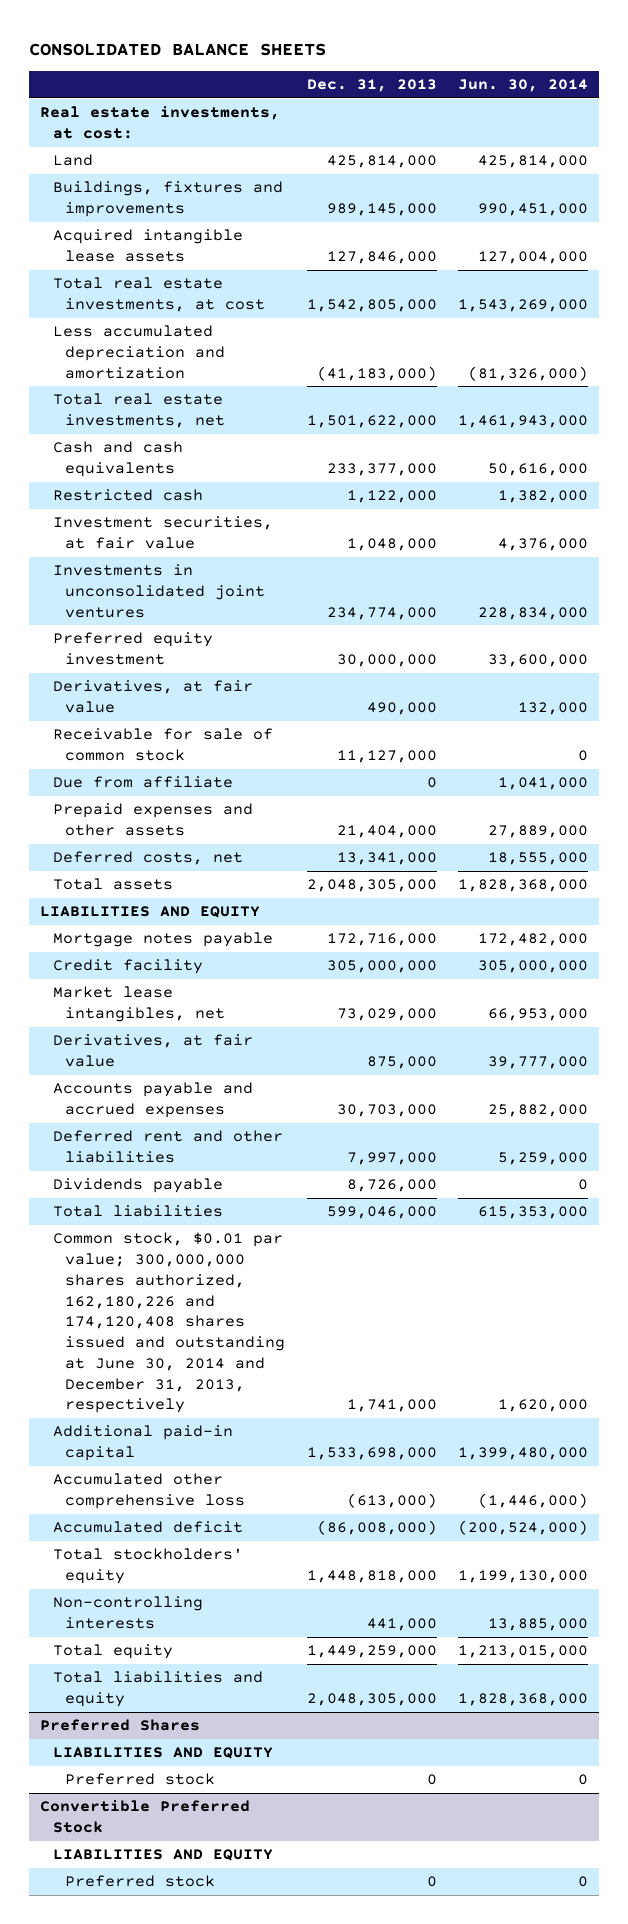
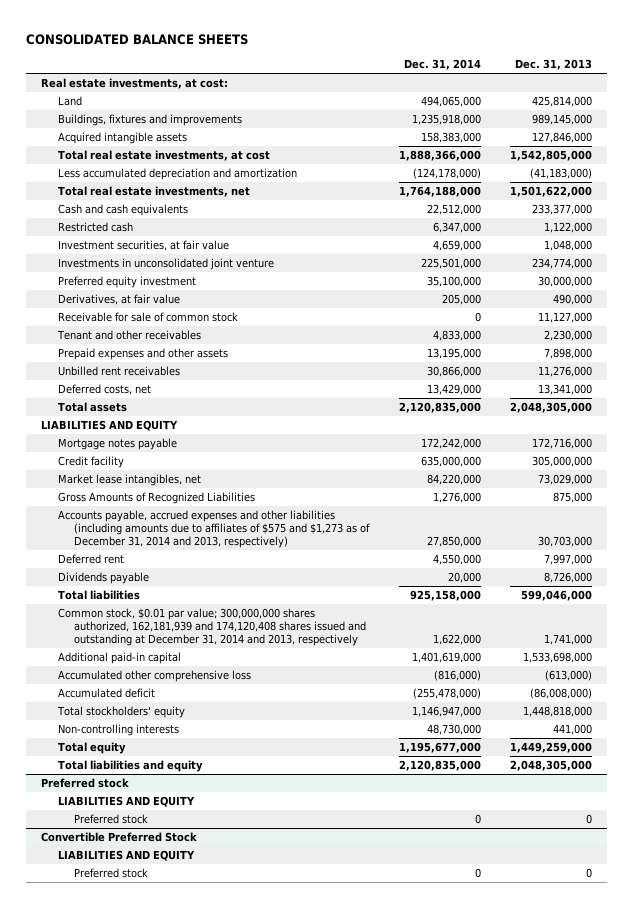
- | Dec. 31, 2013 | Jun. 30, 2014
+ | Dec. 31, 2014 | Dec. 31, 2013
- Acquired intangible lease assets | 127,846,000 | 127,004,000
+ Acquired intangible assets | 158,383,000 | 127,846,000
- Investments in unconsolidated joint ventures | 234,774,000 | 228,834,000
+ Investments in unconsolidated joint venture | 225,501,000 | 234,774,000
- Due from affiliate | 0 | 1,041,000
- Prepaid expenses and other assets | 21,404,000 | 27,889,000
+ Tenant and other receivables | 4,833,000 | 2,230,000
+ Prepaid expenses and other assets | 13,195,000 | 7,898,000
+ Unbilled rent receivables | 30,866,000 | 11,276,000
- Derivatives, at fair value | 875,000 | 39,777,000
- Accounts payable and accrued expenses | 30,703,000 | 25,882,000
- Deferred rent and other liabilities | 7,997,000 | 5,259,000
+ Gross Amounts of Recognized Liabilities | 1,276,000 | 875,000
+ Accounts payable, accrued expenses and other liabilities (including amounts due to affiliates of $575 and $1,273 as of December 31, 2014 and 2013, respectively) | 27,850,000 | 30,703,000
+ Deferred rent | 4,550,000 | 7,997,000
- Common stock, $0.01 par value; 300,000,000 shares authorized, 162,180,226 and 174,120,408 shares issued and outstanding at June 30, 2014 and December 31, 2013, respectively | 1,741,000 | 1,620,000
+ Common stock, $0.01 par value; 300,000,000 shares authorized, 162,181,939 and 174,120,408 shares issued and outstanding at December 31, 2014 and 2013, respectively | 1,622,000 | 1,741,000
- Preferred Shares
+ Preferred stock

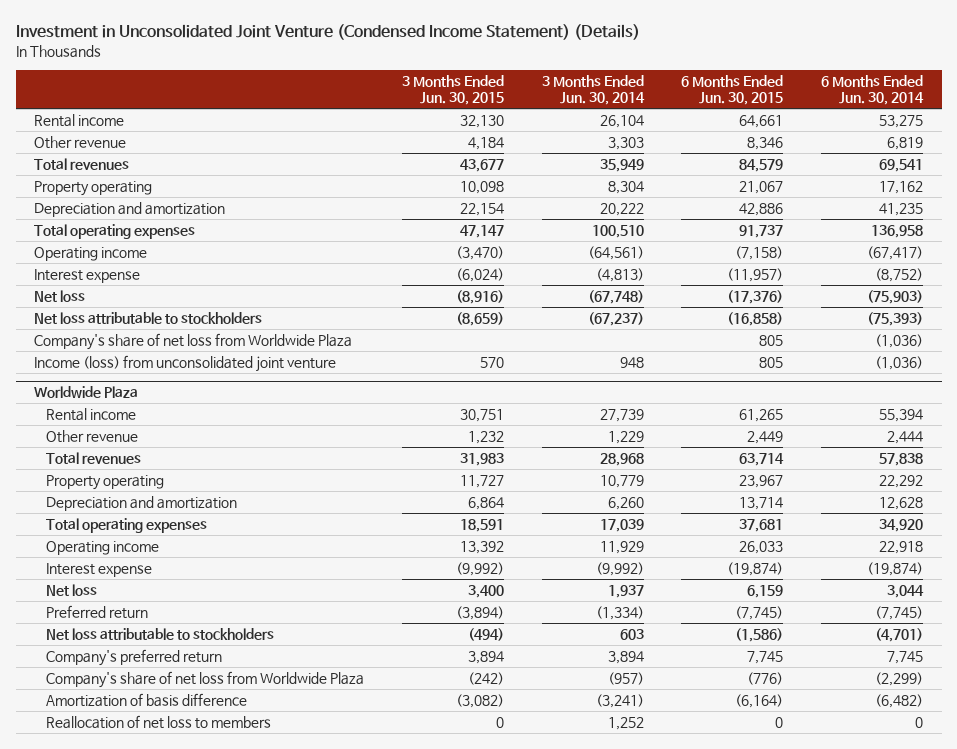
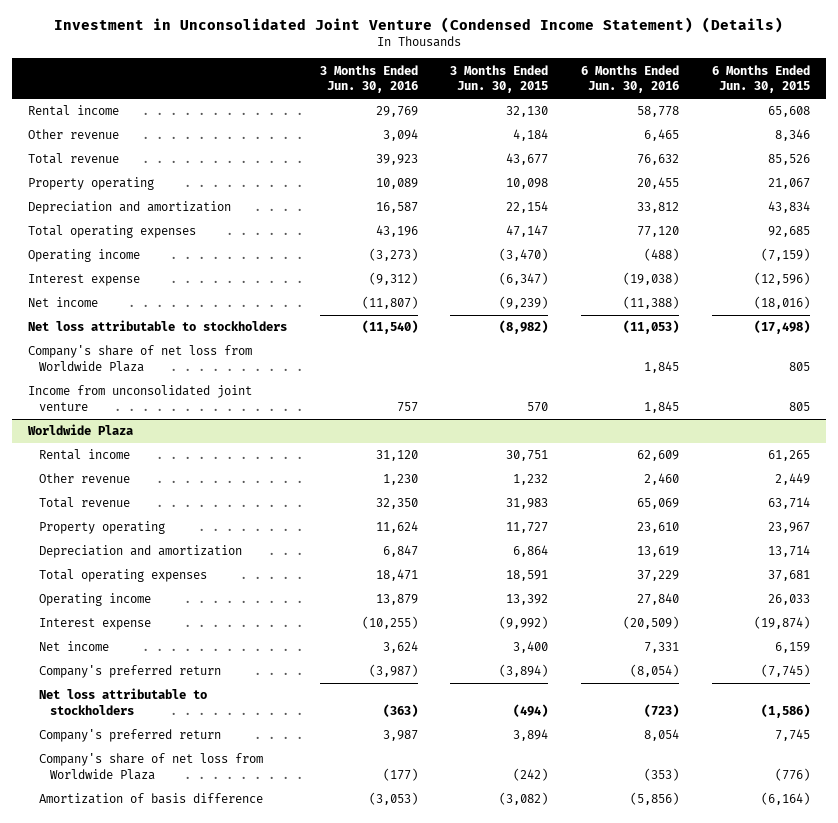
- | 3 Months Ended Jun. 30, 2015 | 3 Months Ended Jun. 30, 2014 | 6 Months Ended Jun. 30, 2015 | 6 Months Ended Jun. 30, 2014
+ | 3 Months Ended Jun. 30, 2016 | 3 Months Ended Jun. 30, 2015 | 6 Months Ended Jun. 30, 2016 | 6 Months Ended Jun. 30, 2015
- Rental income | 32,130 | 26,104 | 64,661 | 53,275
+ Rental income | 29,769 | 32,130 | 58,778 | 65,608
- Total revenues | 43,677 | 35,949 | 84,579 | 69,541
+ Total revenue | 39,923 | 43,677 | 76,632 | 85,526
- Depreciation and amortization | 22,154 | 20,222 | 42,886 | 41,235
- Total operating expenses | 47,147 | 100,510 | 91,737 | 136,958
- Operating income | (3,470) | (64,561) | (7,158) | (67,417)
- Interest expense | (6,024) | (4,813) | (11,957) | (8,752)
- Net loss | (8,916) | (67,748) | (17,376) | (75,903)
- Net loss attributable to stockholders | (8,659) | (67,237) | (16,858) | (75,393)
+ Depreciation and amortization | 16,587 | 22,154 | 33,812 | 43,834
+ Total operating expenses | 43,196 | 47,147 | 77,120 | 92,685
+ Operating income | (3,273) | (3,470) | (488) | (7,159)
+ Interest expense | (9,312) | (6,347) | (19,038) | (12,596)
+ Net income | (11,807) | (9,239) | (11,388) | (18,016)
+ Net loss attributable to stockholders | (11,540) | (8,982) | (11,053) | (17,498)
- Income (loss) from unconsolidated joint venture | 570 | 948 | 805 | (1,036)
+ Income from unconsolidated joint venture | 757 | 570 | 1,845 | 805
@ Worldwide Plaza
- Total revenues | 31,983 | 28,968 | 63,714 | 57,838
+ Total revenue | 32,350 | 31,983 | 65,069 | 63,714
- Net loss | 3,400 | 1,937 | 6,159 | 3,044
- Preferred return | (3,894) | (1,334) | (7,745) | (7,745)
+ Net income | 3,624 | 3,400 | 7,331 | 6,159
+ Company's preferred return | (3,987) | (3,894) | (8,054) | (7,745)
- Reallocation of net loss to members | 0 | 1,252 | 0 | 0

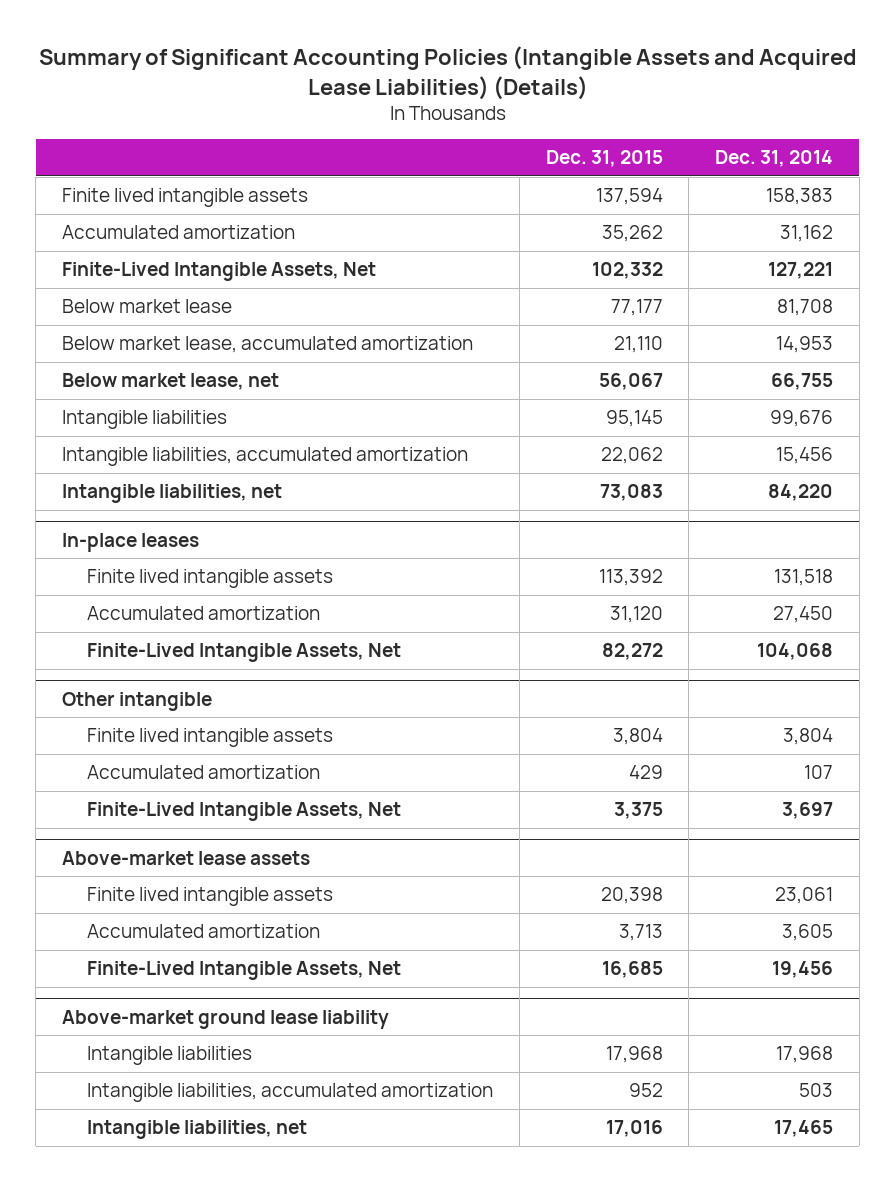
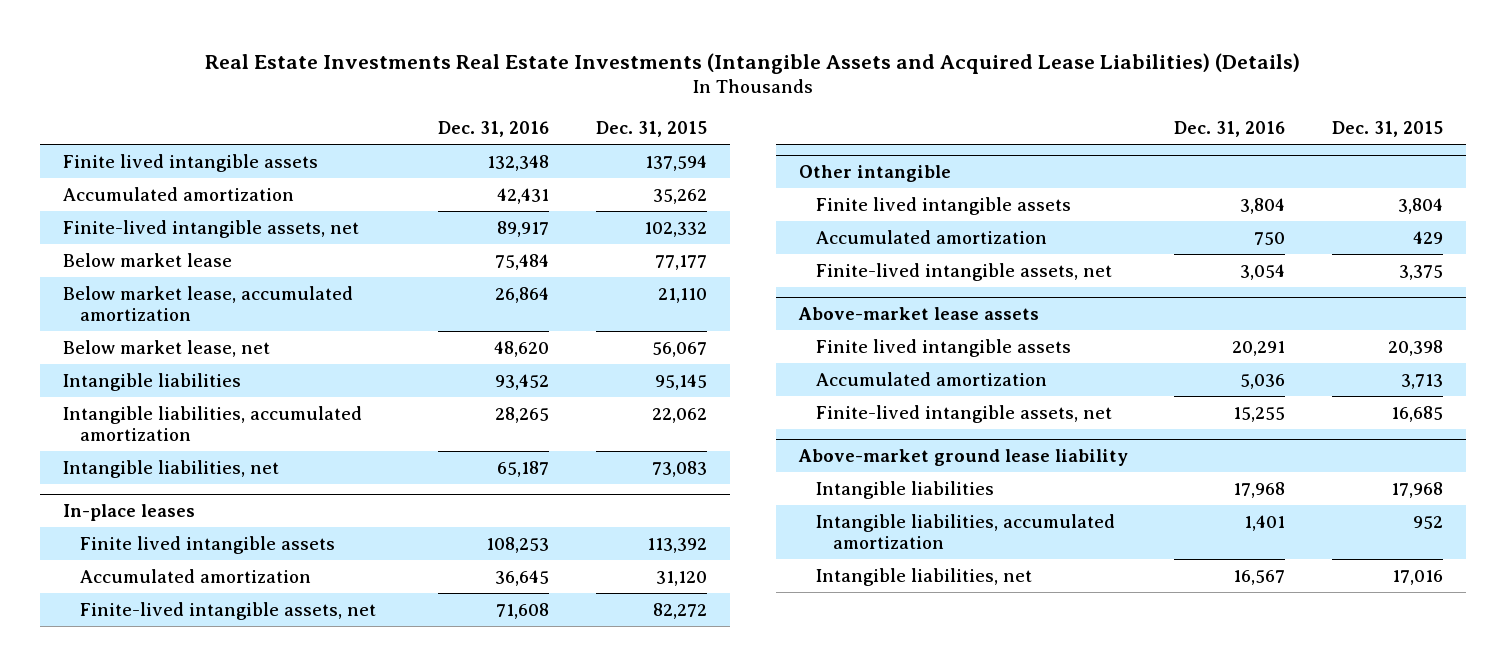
- Summary of Significant Accounting Policies (Intangible Assets and Acquired Lease Liabilities) (Details)
+ Real Estate Investments Real Estate Investments (Intangible Assets and Acquired Lease Liabilities) (Details)
- | Dec. 31, 2015 | Dec. 31, 2014
+ | Dec. 31, 2016 | Dec. 31, 2015
- Finite-Lived Intangible Assets, Net | 102,332 | 127,221
+ Finite-lived intangible assets, net | 89,917 | 102,332
@ In-place leases
- Finite-Lived Intangible Assets, Net | 82,272 | 104,068
+ Finite-lived intangible assets, net | 71,608 | 82,272
@ Other intangible
- Finite-Lived Intangible Assets, Net | 3,375 | 3,697
+ Finite-lived intangible assets, net | 3,054 | 3,375
@ Above-market lease assets
- Finite-Lived Intangible Assets, Net | 16,685 | 19,456
+ Finite-lived intangible assets, net | 15,255 | 16,685

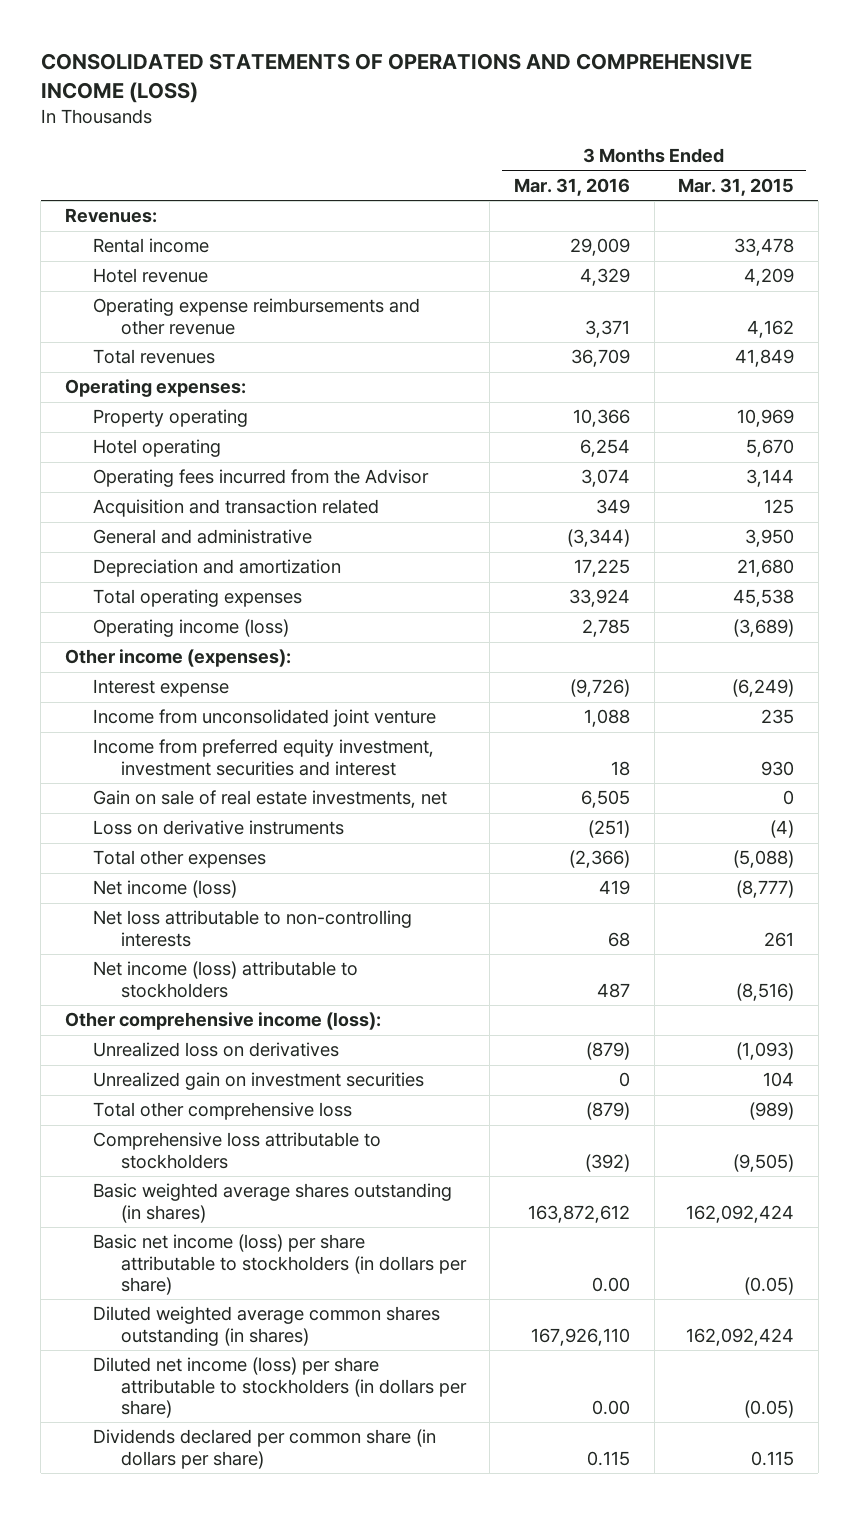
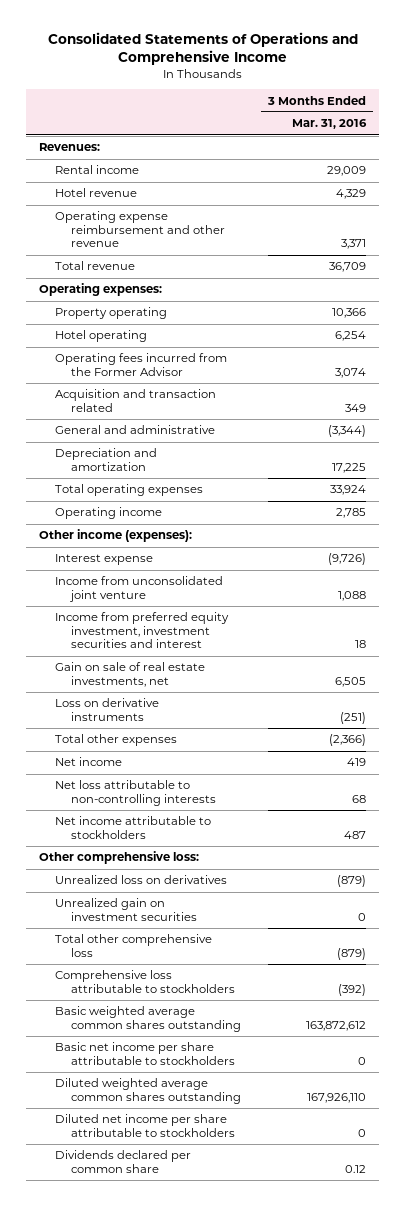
- CONSOLIDATED STATEMENTS OF OPERATIONS AND COMPREHENSIVE INCOME (LOSS)
+ Consolidated Statements of Operations and Comprehensive Income
- | 3 Months Ended Mar. 31, 2016 | 3 Months Ended Mar. 31, 2015
+ | 3 Months Ended Mar. 31, 2016
- Operating expense reimbursements and other revenue | 3,371 | 4,162
- Total revenues | 36,709 | 41,849
+ Operating expense reimbursement and other revenue | 3,371
+ Total revenue | 36,709
- Operating fees incurred from the Advisor | 3,074 | 3,144
+ Operating fees incurred from the Former Advisor | 3,074
- Operating income (loss) | 2,785 | (3,689)
+ Operating income | 2,785
- Net income (loss) | 419 | (8,777)
+ Net income | 419
- Net income (loss) attributable to stockholders | 487 | (8,516)
- Other comprehensive income (loss):
+ Net income attributable to stockholders | 487
+ Other comprehensive loss:
- Basic weighted average shares outstanding (in shares) | 163,872,612 | 162,092,424
- Basic net income (loss) per share attributable to stockholders (in dollars per share) | 0.00 | (0.05)
- Diluted weighted average common shares outstanding (in shares) | 167,926,110 | 162,092,424
- Diluted net income (loss) per share attributable to stockholders (in dollars per share) | 0.00 | (0.05)
- Dividends declared per common share (in dollars per share) | 0.115 | 0.115
+ Basic weighted average common shares outstanding | 163,872,612
+ Basic net income per share attributable to stockholders | 0
+ Diluted weighted average common shares outstanding | 167,926,110
+ Diluted net income per share attributable to stockholders | 0
+ Dividends declared per common share | 0.12

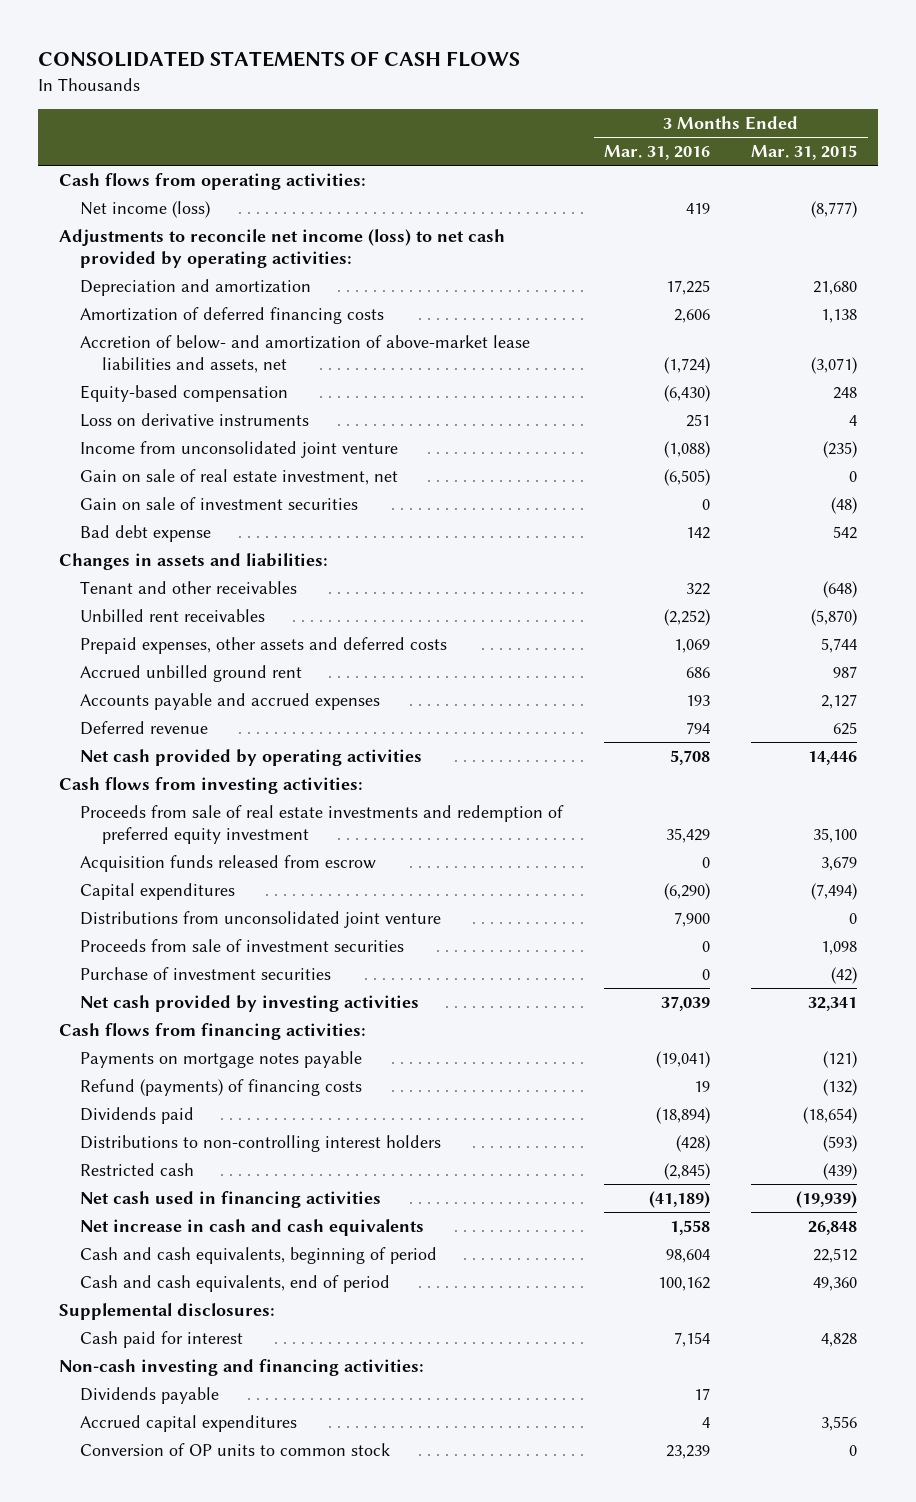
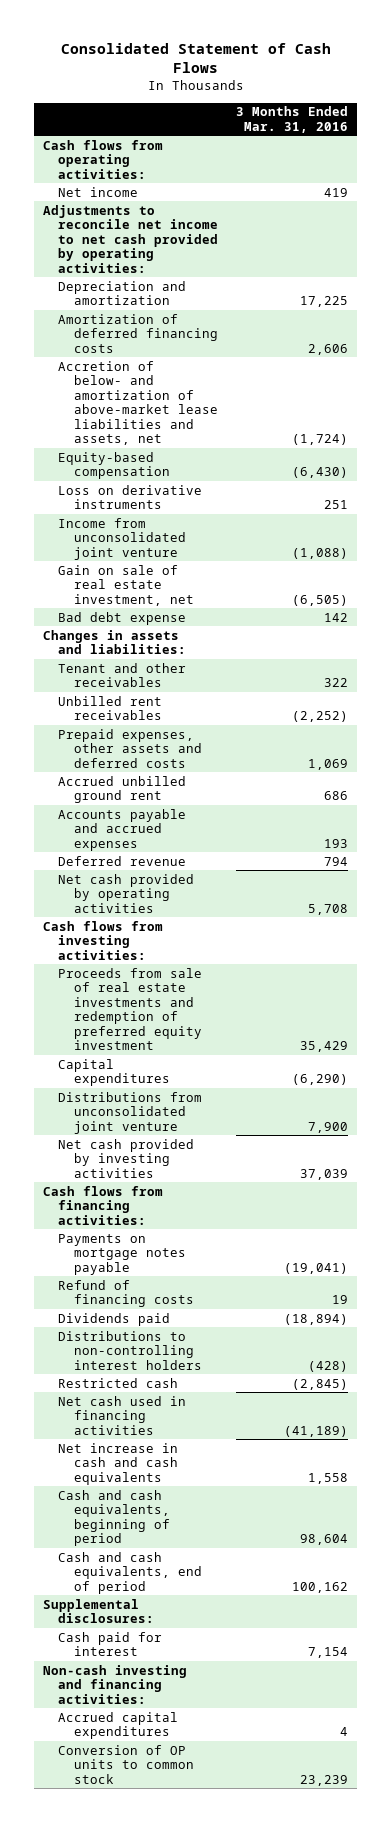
- CONSOLIDATED STATEMENTS OF CASH FLOWS
+ Consolidated Statement of Cash Flows
- | 3 Months Ended Mar. 31, 2016 | 3 Months Ended Mar. 31, 2015
+ | 3 Months Ended Mar. 31, 2016
- Net income (loss) | 419 | (8,777)
- Adjustments to reconcile net income (loss) to net cash provided by operating activities:
+ Net income | 419
+ Adjustments to reconcile net income to net cash provided by operating activities:
- Gain on sale of investment securities | 0 | (48)
- Acquisition funds released from escrow | 0 | 3,679
- Proceeds from sale of investment securities | 0 | 1,098
- Purchase of investment securities | 0 | (42)
- Refund (payments) of financing costs | 19 | (132)
+ Refund of financing costs | 19
- Dividends payable | 17 |

